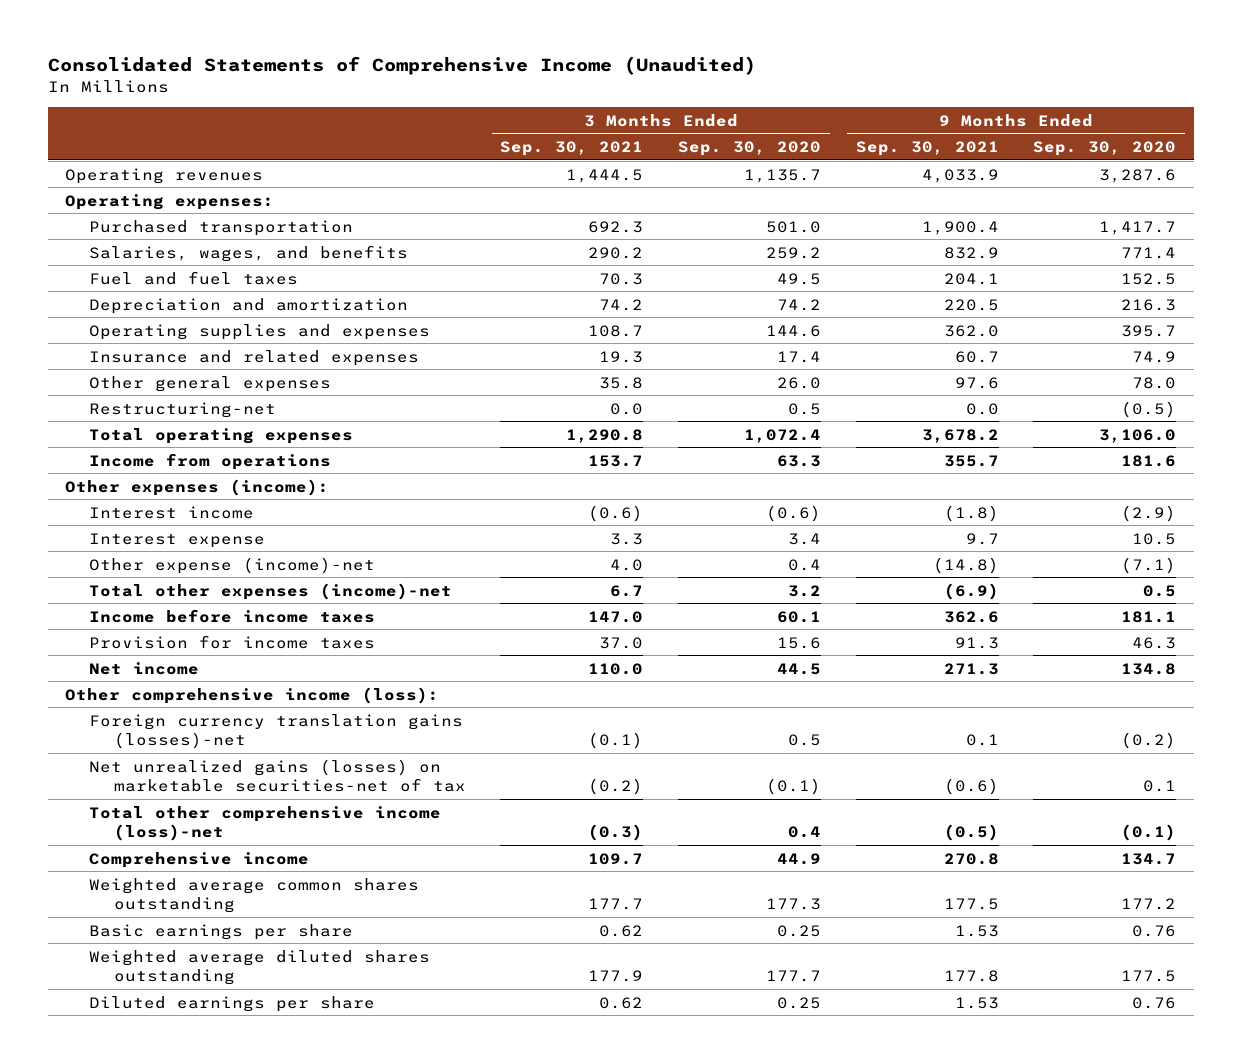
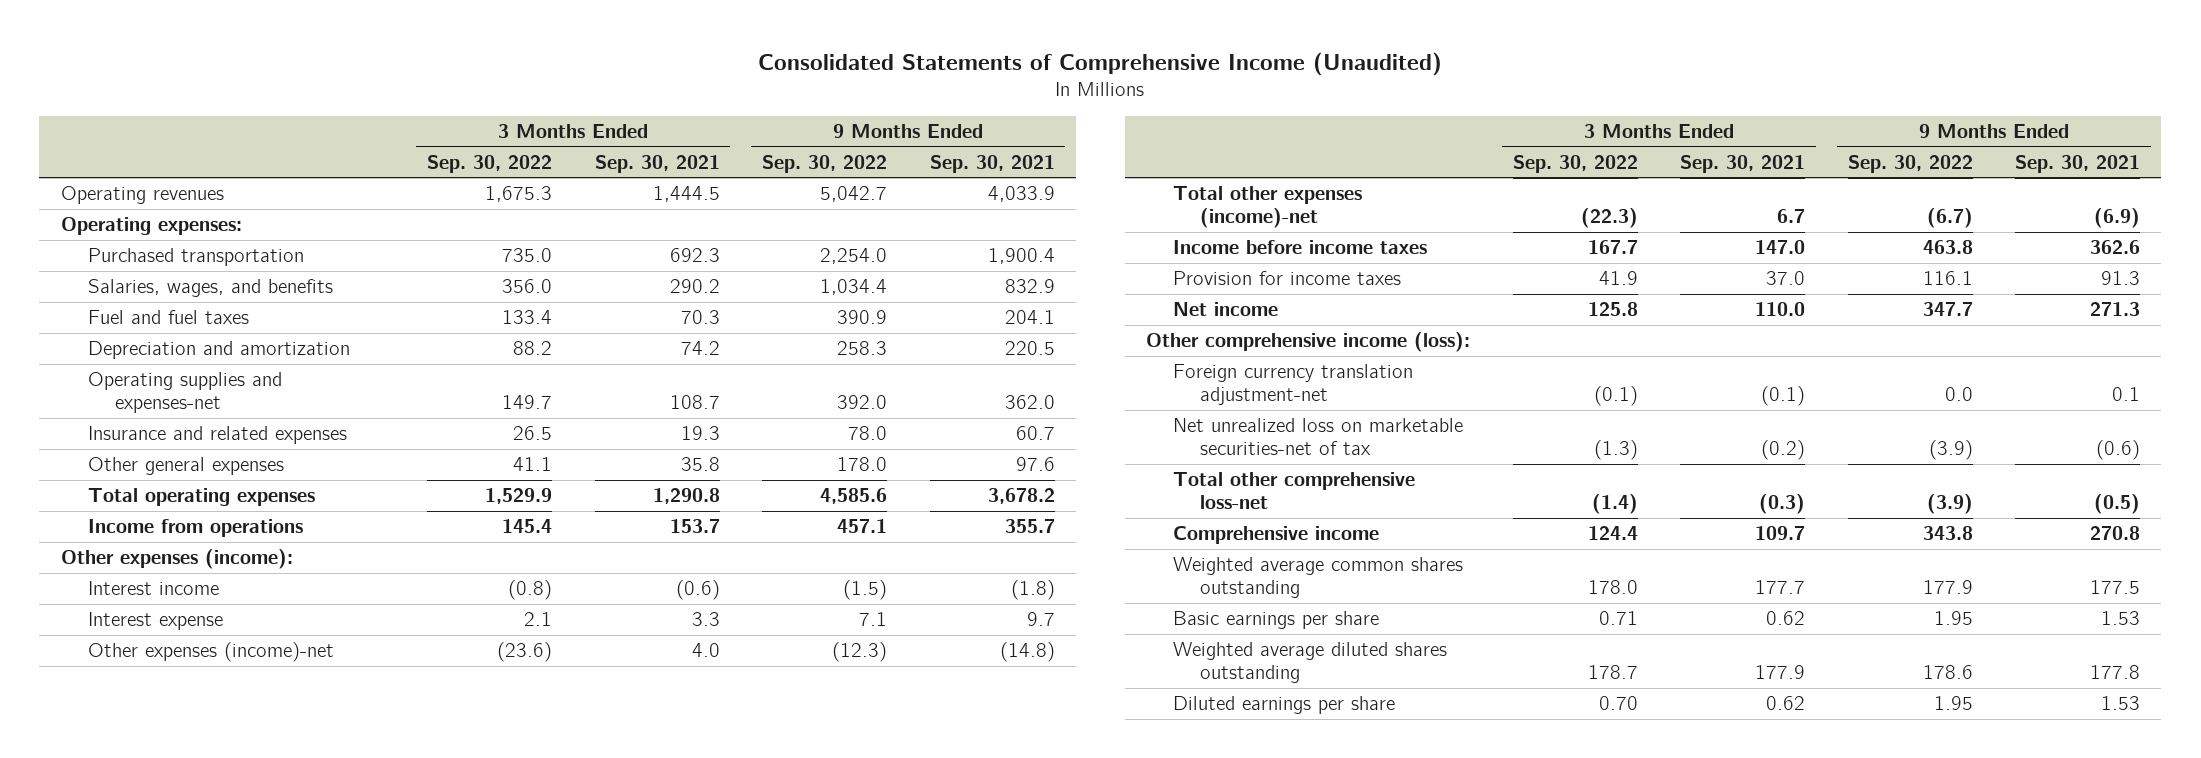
- | 3 Months Ended Sep. 30, 2021 | 3 Months Ended Sep. 30, 2020 | 9 Months Ended Sep. 30, 2021 | 9 Months Ended Sep. 30, 2020
+ | 3 Months Ended Sep. 30, 2022 | 3 Months Ended Sep. 30, 2021 | 9 Months Ended Sep. 30, 2022 | 9 Months Ended Sep. 30, 2021
- Operating supplies and expenses | 108.7 | 144.6 | 362.0 | 395.7
+ Operating supplies and expenses-net | 149.7 | 108.7 | 392.0 | 362.0
- Restructuring-net | 0.0 | 0.5 | 0.0 | (0.5)
- Other expense (income)-net | 4.0 | 0.4 | (14.8) | (7.1)
+ Other expenses (income)-net | (23.6) | 4.0 | (12.3) | (14.8)
- Foreign currency translation gains (losses)-net | (0.1) | 0.5 | 0.1 | (0.2)
- Net unrealized gains (losses) on marketable securities-net of tax | (0.2) | (0.1) | (0.6) | 0.1
- Total other comprehensive income (loss)-net | (0.3) | 0.4 | (0.5) | (0.1)
+ Foreign currency translation adjustment-net | (0.1) | (0.1) | 0.0 | 0.1
+ Net unrealized loss on marketable securities-net of tax | (1.3) | (0.2) | (3.9) | (0.6)
+ Total other comprehensive loss-net | (1.4) | (0.3) | (3.9) | (0.5)

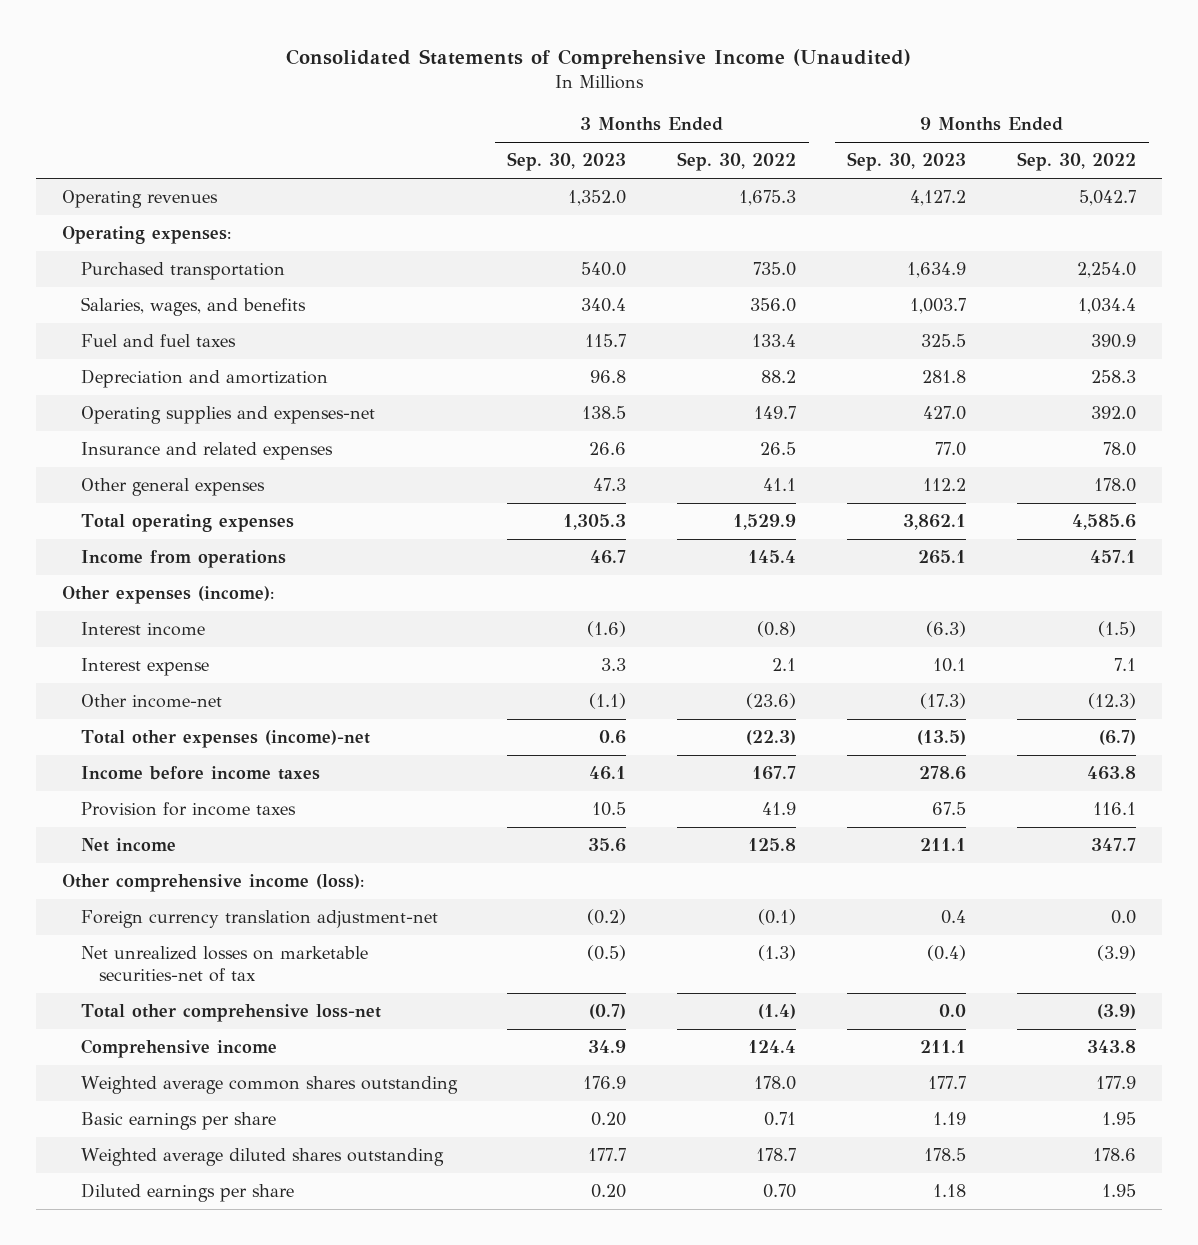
- | 3 Months Ended Sep. 30, 2022 | 3 Months Ended Sep. 30, 2021 | 9 Months Ended Sep. 30, 2022 | 9 Months Ended Sep. 30, 2021
+ | 3 Months Ended Sep. 30, 2023 | 3 Months Ended Sep. 30, 2022 | 9 Months Ended Sep. 30, 2023 | 9 Months Ended Sep. 30, 2022
- Other expenses (income)-net | (23.6) | 4.0 | (12.3) | (14.8)
+ Other income-net | (1.1) | (23.6) | (17.3) | (12.3)
- Net unrealized loss on marketable securities-net of tax | (1.3) | (0.2) | (3.9) | (0.6)
+ Net unrealized losses on marketable securities-net of tax | (0.5) | (1.3) | (0.4) | (3.9)

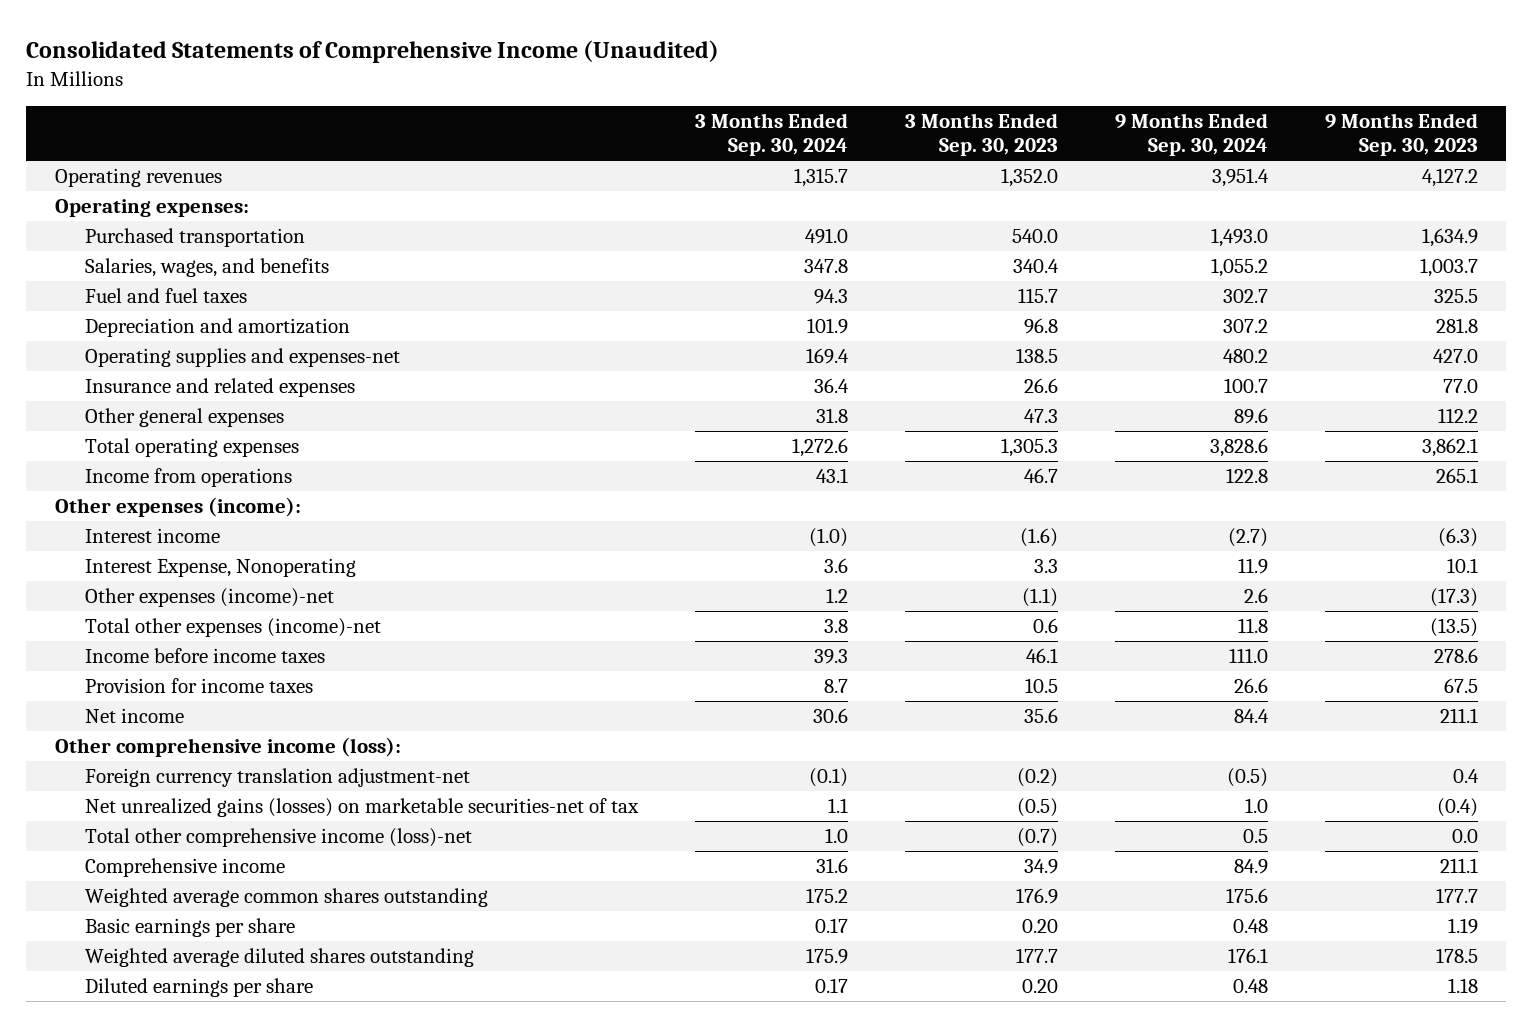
- | 3 Months Ended Sep. 30, 2023 | 3 Months Ended Sep. 30, 2022 | 9 Months Ended Sep. 30, 2023 | 9 Months Ended Sep. 30, 2022
+ | 3 Months Ended Sep. 30, 2024 | 3 Months Ended Sep. 30, 2023 | 9 Months Ended Sep. 30, 2024 | 9 Months Ended Sep. 30, 2023
- Interest expense | 3.3 | 2.1 | 10.1 | 7.1
- Other income-net | (1.1) | (23.6) | (17.3) | (12.3)
+ Interest Expense, Nonoperating | 3.6 | 3.3 | 11.9 | 10.1
+ Other expenses (income)-net | 1.2 | (1.1) | 2.6 | (17.3)
- Net unrealized losses on marketable securities-net of tax | (0.5) | (1.3) | (0.4) | (3.9)
- Total other comprehensive loss-net | (0.7) | (1.4) | 0.0 | (3.9)
+ Net unrealized gains (losses) on marketable securities-net of tax | 1.1 | (0.5) | 1.0 | (0.4)
+ Total other comprehensive income (loss)-net | 1.0 | (0.7) | 0.5 | 0.0

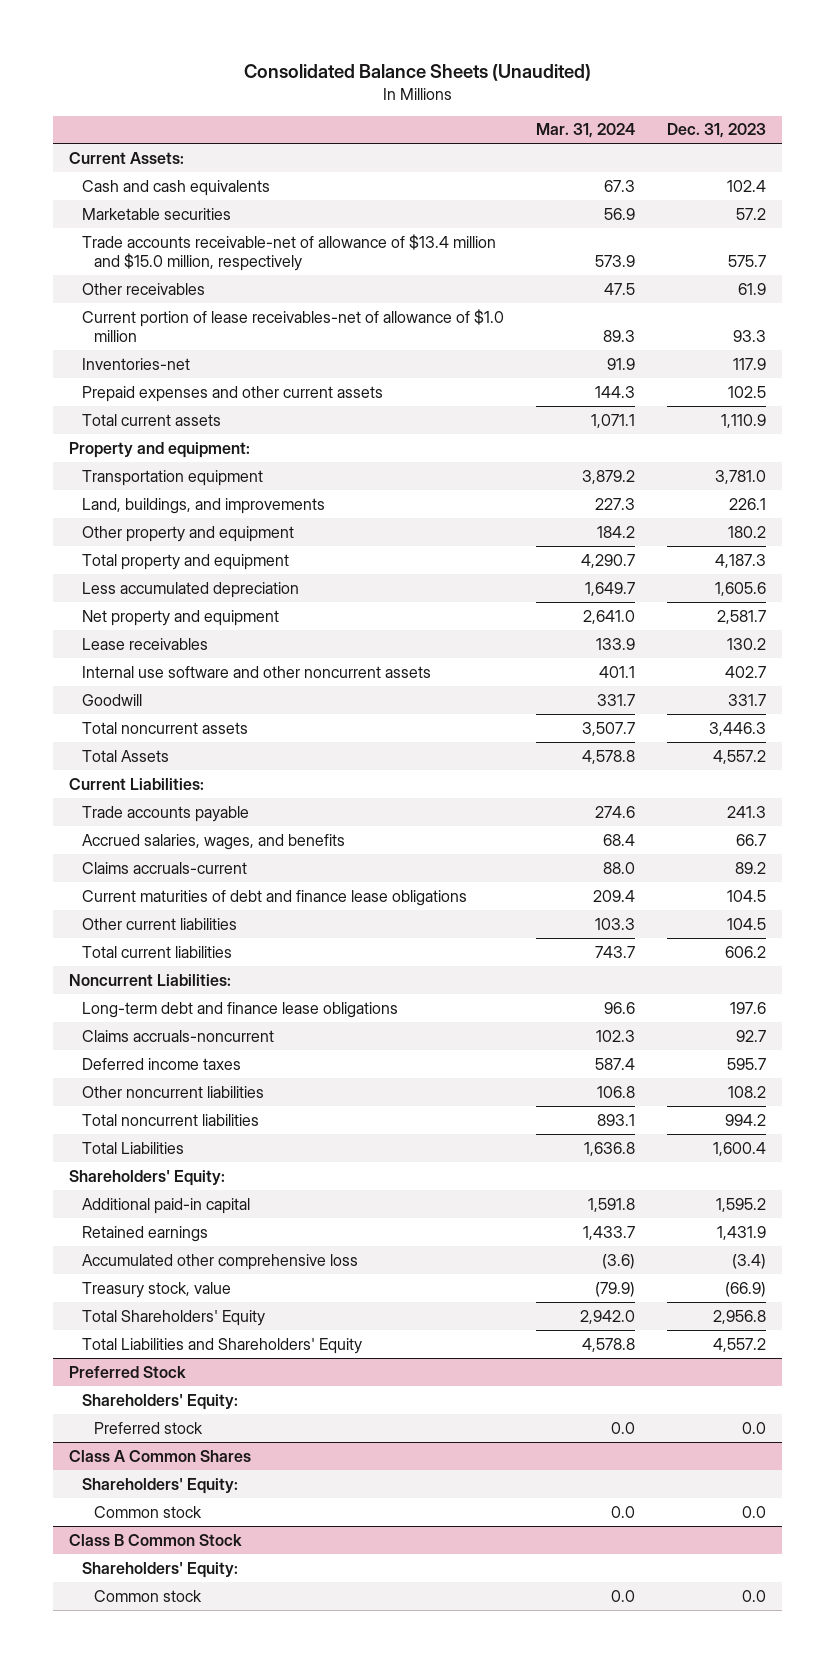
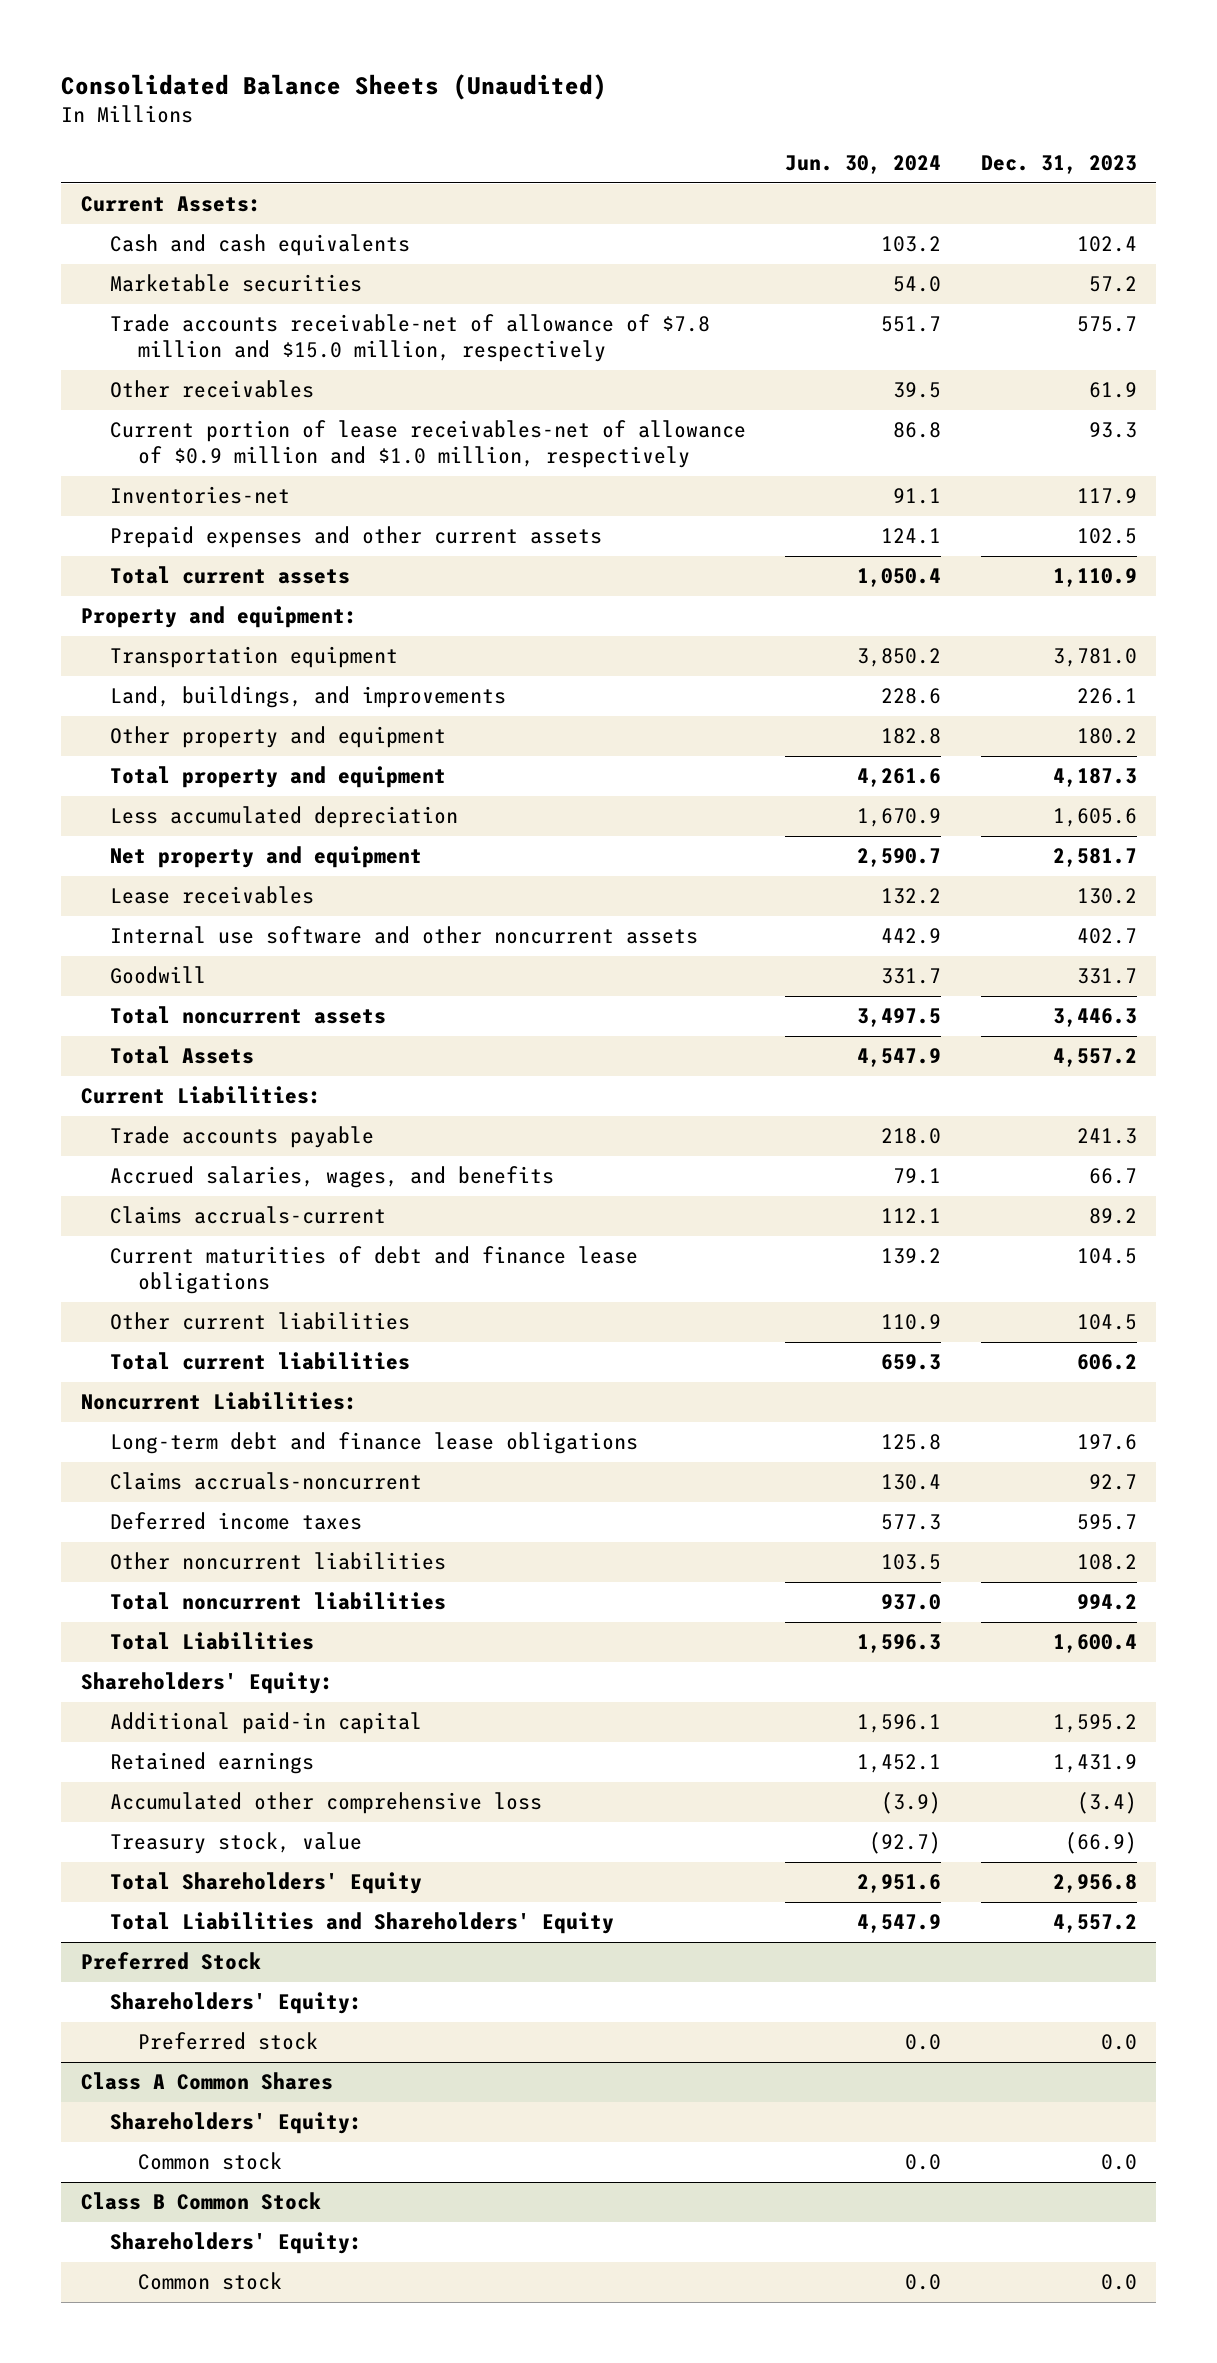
- | Mar. 31, 2024 | Dec. 31, 2023
+ | Jun. 30, 2024 | Dec. 31, 2023
- Trade accounts receivable-net of allowance of $13.4 million and $15.0 million, respectively | 573.9 | 575.7
+ Trade accounts receivable-net of allowance of $7.8 million and $15.0 million, respectively | 551.7 | 575.7
- Current portion of lease receivables-net of allowance of $1.0 million | 89.3 | 93.3
+ Current portion of lease receivables-net of allowance of $0.9 million and $1.0 million, respectively | 86.8 | 93.3

